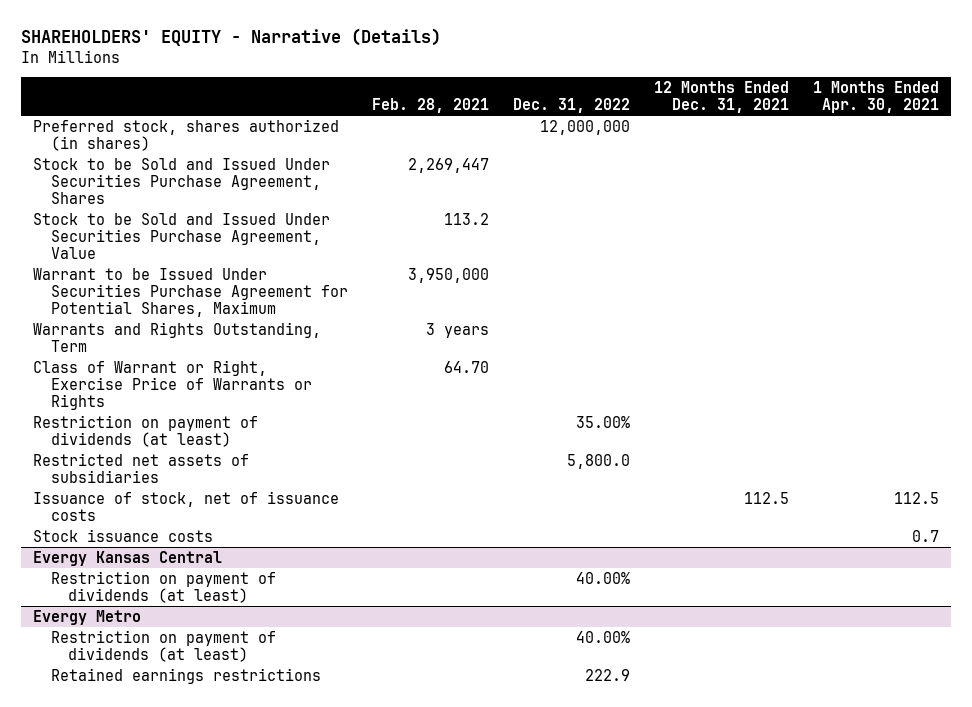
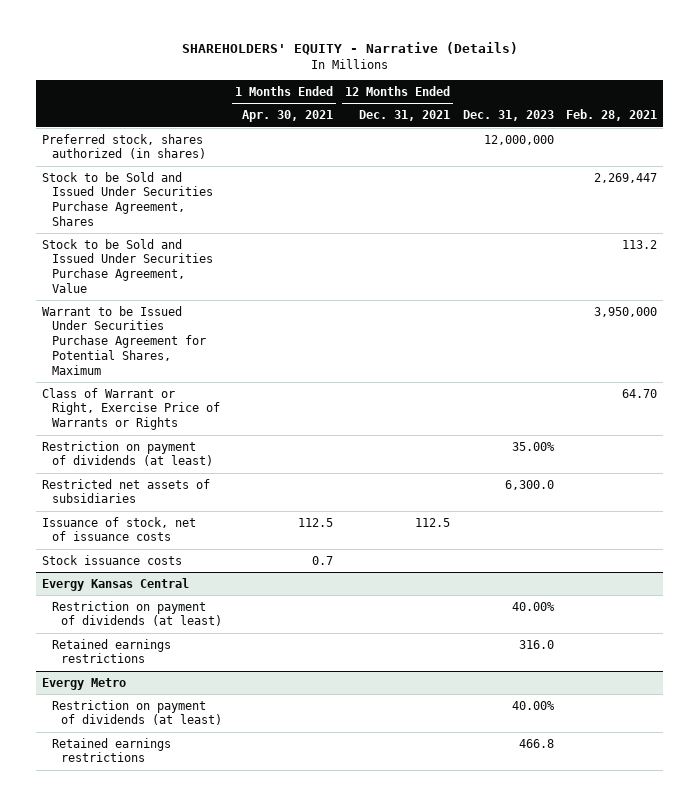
- | Feb. 28, 2021 | Dec. 31, 2022 | 12 Months Ended Dec. 31, 2021 | 1 Months Ended Apr. 30, 2021
+ | 1 Months Ended Apr. 30, 2021 | 12 Months Ended Dec. 31, 2021 | Dec. 31, 2023 | Feb. 28, 2021
- Warrants and Rights Outstanding, Term | 3 years | | |
@ Evergy Kansas Central
+ Retained earnings restrictions | | | 316.0 |

